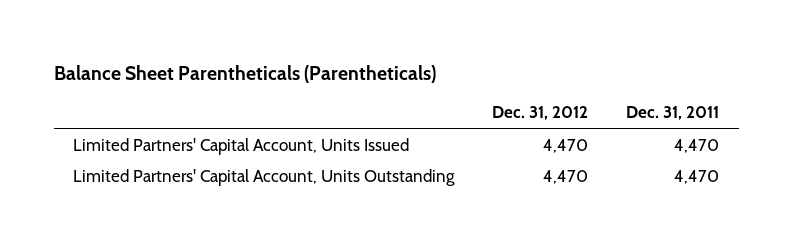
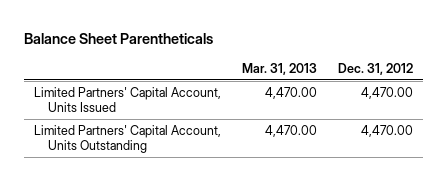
- Balance Sheet Parentheticals (Parentheticals)
+ Balance Sheet Parentheticals
- | Dec. 31, 2012 | Dec. 31, 2011
+ | Mar. 31, 2013 | Dec. 31, 2012
- Limited Partners' Capital Account, Units Issued | 4,470 | 4,470
- Limited Partners' Capital Account, Units Outstanding | 4,470 | 4,470
+ Limited Partners' Capital Account, Units Issued | 4,470.00 | 4,470.00
+ Limited Partners' Capital Account, Units Outstanding | 4,470.00 | 4,470.00

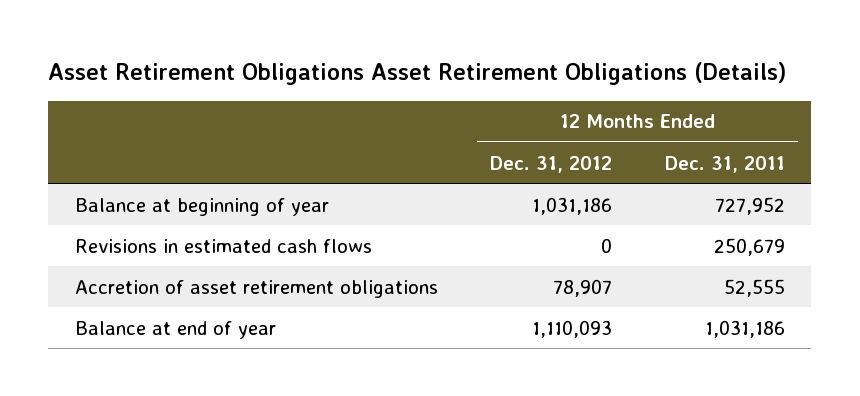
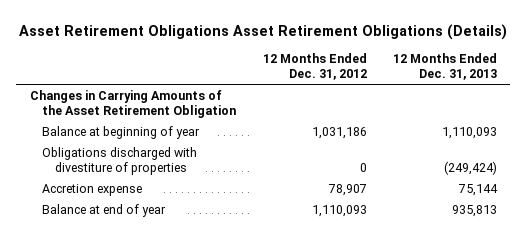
- | 12 Months Ended Dec. 31, 2012 | 12 Months Ended Dec. 31, 2011
+ | 12 Months Ended Dec. 31, 2012 | 12 Months Ended Dec. 31, 2013
+ Changes in Carrying Amounts of the Asset Retirement Obligation
- Revisions in estimated cash flows | 0 | 250,679
- Accretion of asset retirement obligations | 78,907 | 52,555
+ Obligations discharged with divestiture of properties | 0 | (249,424)
+ Accretion expense | 78,907 | 75,144

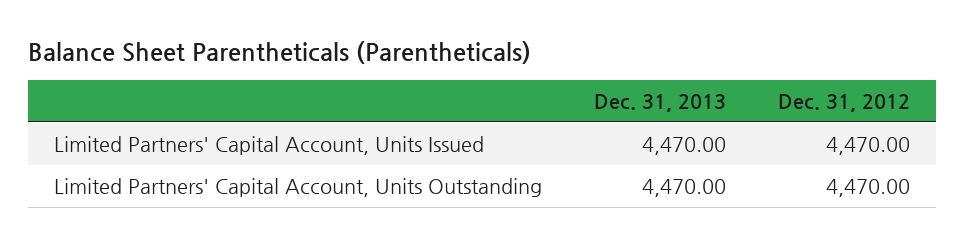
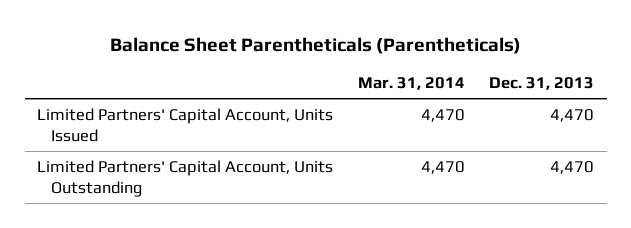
- | Dec. 31, 2013 | Dec. 31, 2012
+ | Mar. 31, 2014 | Dec. 31, 2013
- Limited Partners' Capital Account, Units Issued | 4,470.00 | 4,470.00
- Limited Partners' Capital Account, Units Outstanding | 4,470.00 | 4,470.00
+ Limited Partners' Capital Account, Units Issued | 4,470 | 4,470
+ Limited Partners' Capital Account, Units Outstanding | 4,470 | 4,470

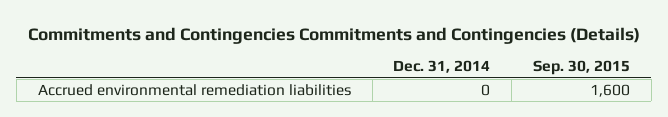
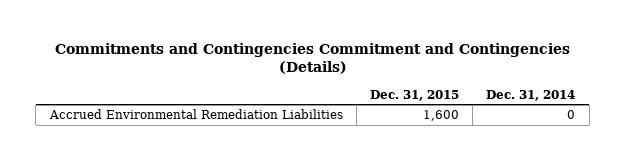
- Commitments and Contingencies Commitments and Contingencies (Details)
+ Commitments and Contingencies Commitment and Contingencies (Details)
- | Dec. 31, 2014 | Sep. 30, 2015
+ | Dec. 31, 2015 | Dec. 31, 2014
- Accrued environmental remediation liabilities | 0 | 1,600
+ Accrued Environmental Remediation Liabilities | 1,600 | 0

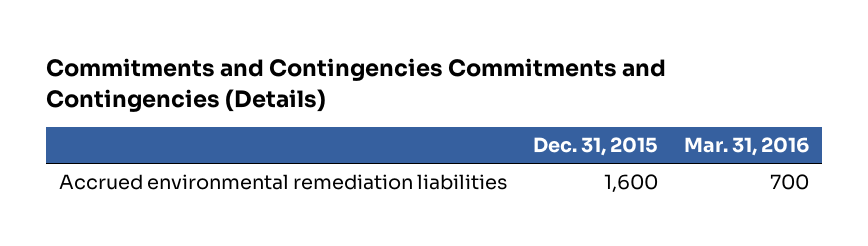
- Commitments and Contingencies Commitment and Contingencies (Details)
+ Commitments and Contingencies Commitments and Contingencies (Details)
- | Dec. 31, 2015 | Dec. 31, 2014
+ | Dec. 31, 2015 | Mar. 31, 2016
- Accrued Environmental Remediation Liabilities | 1,600 | 0
+ Accrued environmental remediation liabilities | 1,600 | 700

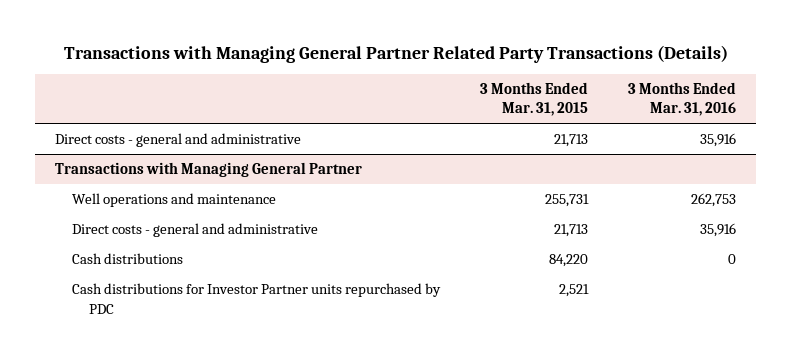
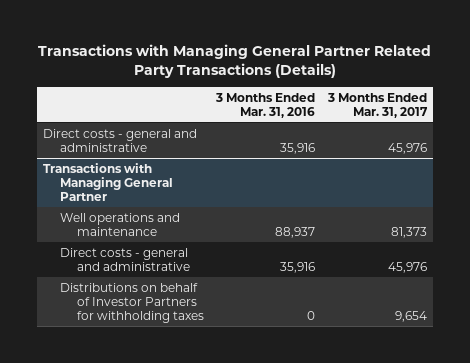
- | 3 Months Ended Mar. 31, 2015 | 3 Months Ended Mar. 31, 2016
+ | 3 Months Ended Mar. 31, 2016 | 3 Months Ended Mar. 31, 2017
@ Transactions with Managing General Partner
- Well operations and maintenance | 255,731 | 262,753
+ Well operations and maintenance | 88,937 | 81,373
- Cash distributions | 84,220 | 0
- Cash distributions for Investor Partner units repurchased by PDC | 2,521 |
+ Distributions on behalf of Investor Partners for withholding taxes | 0 | 9,654

